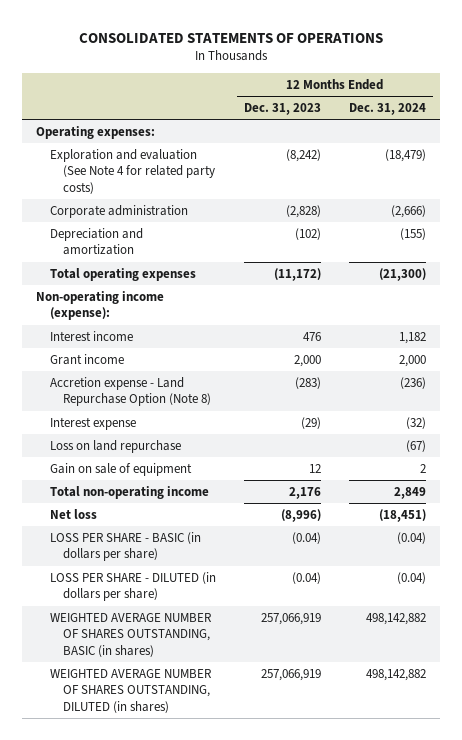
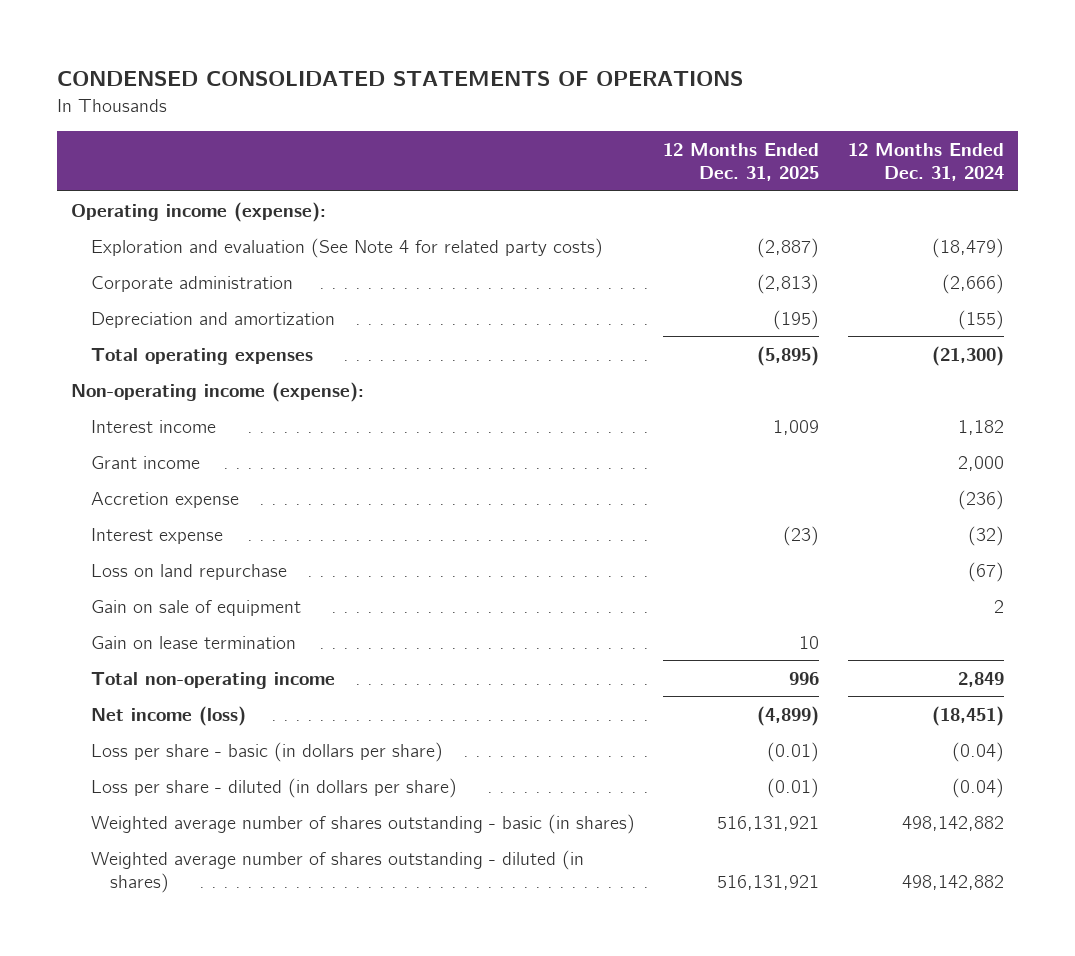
- CONSOLIDATED STATEMENTS OF OPERATIONS
+ CONDENSED CONSOLIDATED STATEMENTS OF OPERATIONS
- | 12 Months Ended Dec. 31, 2023 | 12 Months Ended Dec. 31, 2024
+ | 12 Months Ended Dec. 31, 2025 | 12 Months Ended Dec. 31, 2024
- Operating expenses:
+ Operating income (expense):
- Accretion expense - Land Repurchase Option (Note 8) | (283) | (236)
+ Accretion expense | | (236)
+ Gain on lease termination | 10 |
- Net loss | (8,996) | (18,451)
- LOSS PER SHARE - BASIC (in dollars per share) | (0.04) | (0.04)
- LOSS PER SHARE - DILUTED (in dollars per share) | (0.04) | (0.04)
- WEIGHTED AVERAGE NUMBER OF SHARES OUTSTANDING, BASIC (in shares) | 257,066,919 | 498,142,882
- WEIGHTED AVERAGE NUMBER OF SHARES OUTSTANDING, DILUTED (in shares) | 257,066,919 | 498,142,882
+ Net income (loss) | (4,899) | (18,451)
+ Loss per share - basic (in dollars per share) | (0.01) | (0.04)
+ Loss per share - diluted (in dollars per share) | (0.01) | (0.04)
+ Weighted average number of shares outstanding - basic (in shares) | 516,131,921 | 498,142,882
+ Weighted average number of shares outstanding - diluted (in shares) | 516,131,921 | 498,142,882

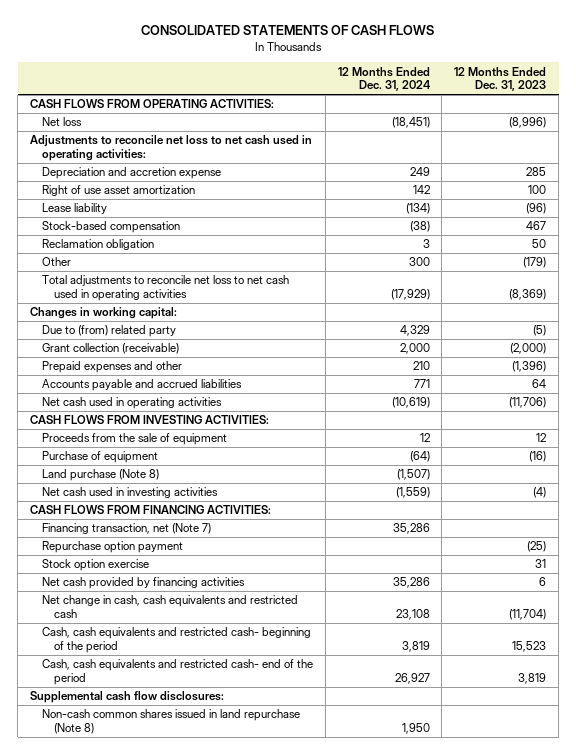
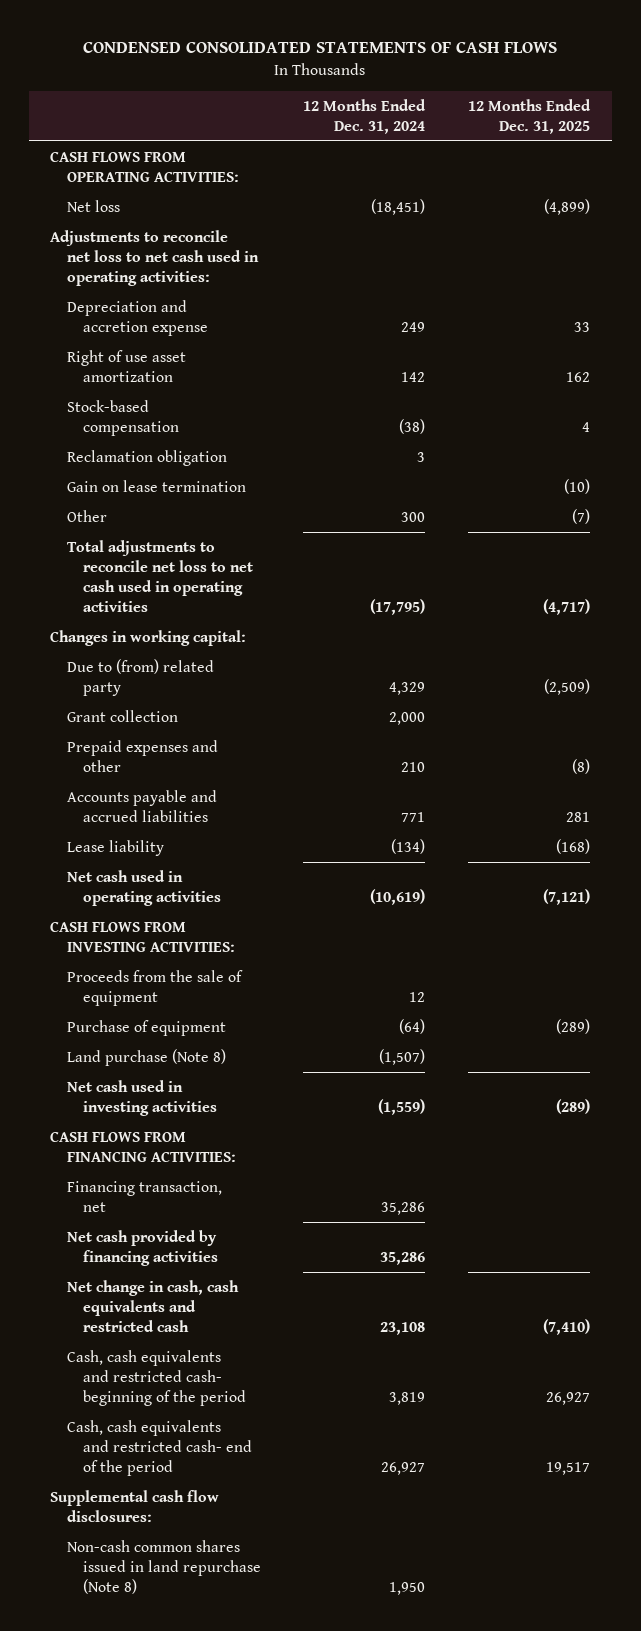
- CONSOLIDATED STATEMENTS OF CASH FLOWS
+ CONDENSED CONSOLIDATED STATEMENTS OF CASH FLOWS
- | 12 Months Ended Dec. 31, 2024 | 12 Months Ended Dec. 31, 2023
+ | 12 Months Ended Dec. 31, 2024 | 12 Months Ended Dec. 31, 2025
+ Gain on lease termination | | (10)
- Total adjustments to reconcile net loss to net cash used in operating activities | (17,929) | (8,369)
+ Total adjustments to reconcile net loss to net cash used in operating activities | (17,795) | (4,717)
- Grant collection (receivable) | 2,000 | (2,000)
+ Grant collection | 2,000 |
moved down: Lease liability | (134) | (168)
- Financing transaction, net (Note 7) | 35,286 |
- Repurchase option payment | | (25)
- Stock option exercise | | 31
+ Financing transaction, net | 35,286 |

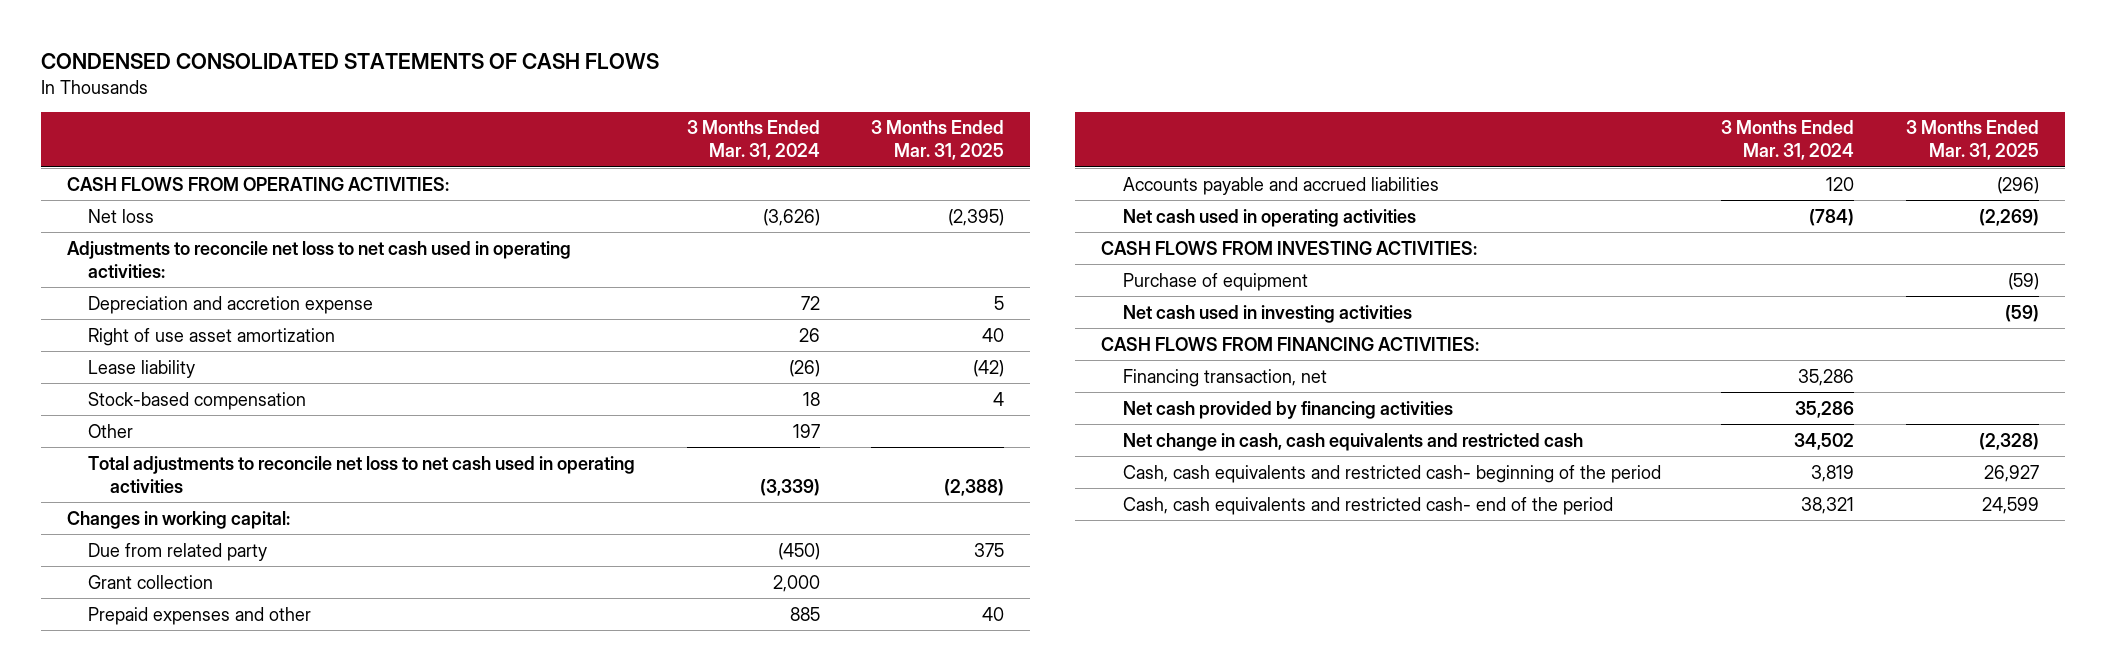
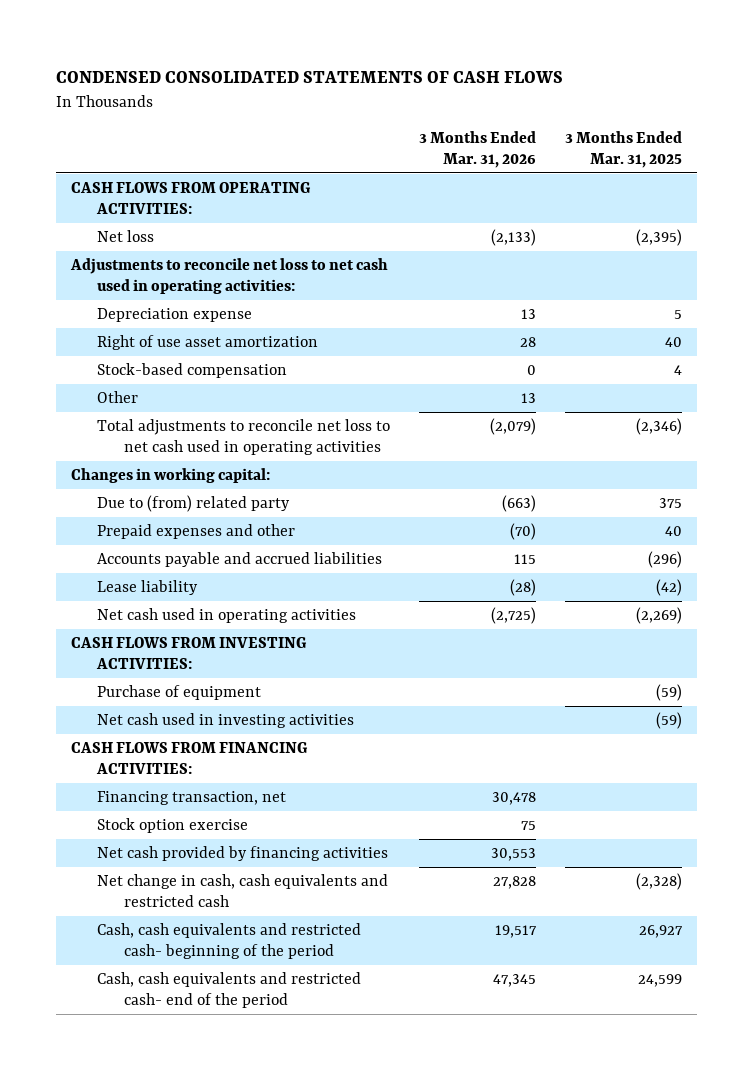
- | 3 Months Ended Mar. 31, 2024 | 3 Months Ended Mar. 31, 2025
+ | 3 Months Ended Mar. 31, 2026 | 3 Months Ended Mar. 31, 2025
- Depreciation and accretion expense | 72 | 5
+ Depreciation expense | 13 | 5
- Total adjustments to reconcile net loss to net cash used in operating activities | (3,339) | (2,388)
+ Total adjustments to reconcile net loss to net cash used in operating activities | (2,079) | (2,346)
- Due from related party | (450) | 375
- Grant collection | 2,000 |
+ Due to (from) related party | (663) | 375
moved down: Lease liability | (28) | (42)
+ Stock option exercise | 75 |

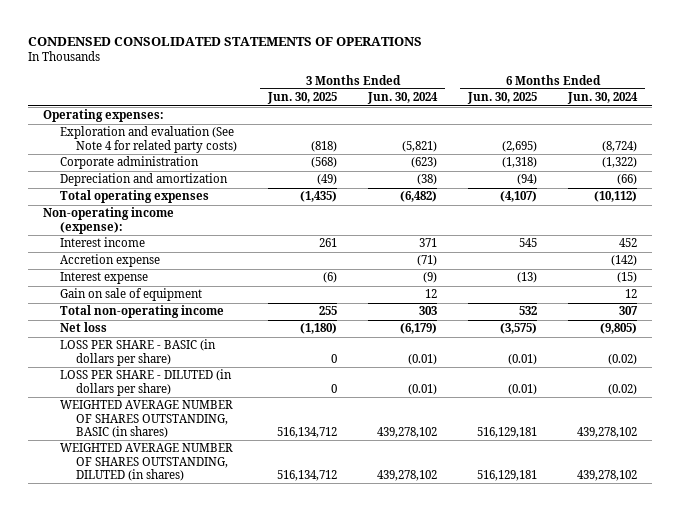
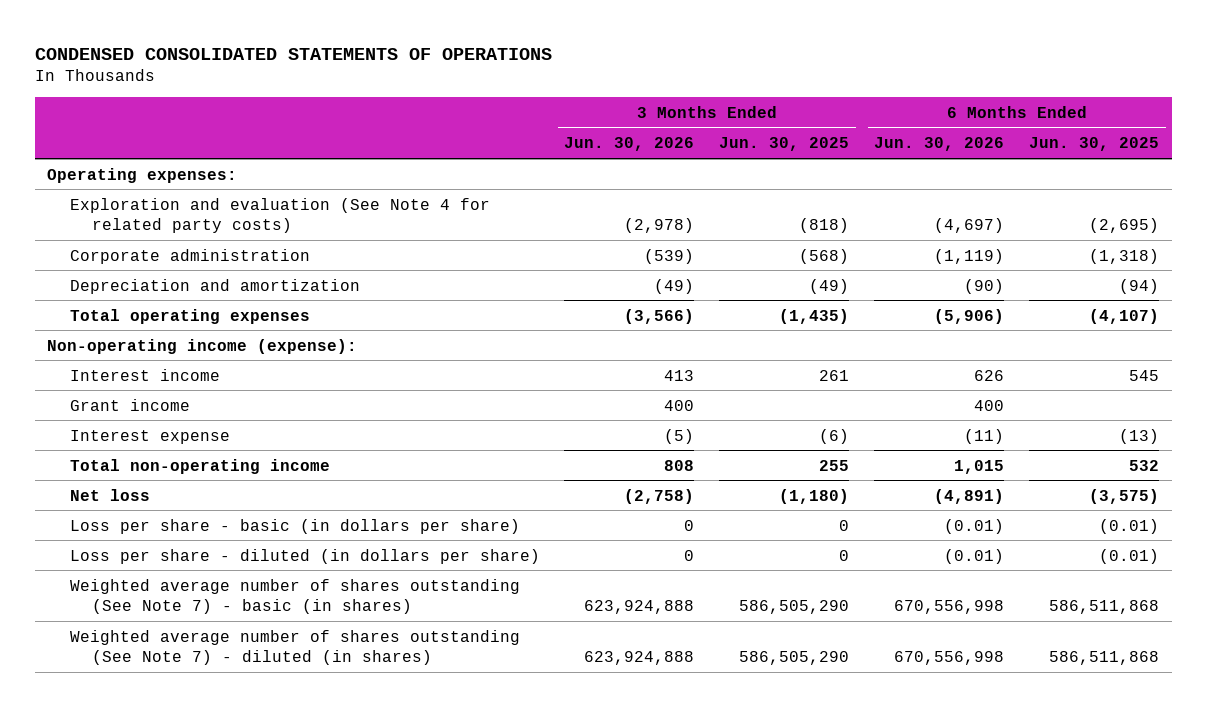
- | 3 Months Ended Jun. 30, 2025 | 3 Months Ended Jun. 30, 2024 | 6 Months Ended Jun. 30, 2025 | 6 Months Ended Jun. 30, 2024
+ | 3 Months Ended Jun. 30, 2026 | 3 Months Ended Jun. 30, 2025 | 6 Months Ended Jun. 30, 2026 | 6 Months Ended Jun. 30, 2025
- Accretion expense | | (71) | | (142)
+ Grant income | 400 | | 400 |
- Gain on sale of equipment | | 12 | | 12
- LOSS PER SHARE - BASIC (in dollars per share) | 0 | (0.01) | (0.01) | (0.02)
- LOSS PER SHARE - DILUTED (in dollars per share) | 0 | (0.01) | (0.01) | (0.02)
- WEIGHTED AVERAGE NUMBER OF SHARES OUTSTANDING, BASIC (in shares) | 516,134,712 | 439,278,102 | 516,129,181 | 439,278,102
- WEIGHTED AVERAGE NUMBER OF SHARES OUTSTANDING, DILUTED (in shares) | 516,134,712 | 439,278,102 | 516,129,181 | 439,278,102
+ Loss per share - basic (in dollars per share) | 0 | 0 | (0.01) | (0.01)
+ Loss per share - diluted (in dollars per share) | 0 | 0 | (0.01) | (0.01)
+ Weighted average number of shares outstanding (See Note 7) - basic (in shares) | 623,924,888 | 586,505,290 | 670,556,998 | 586,511,868
+ Weighted average number of shares outstanding (See Note 7) - diluted (in shares) | 623,924,888 | 586,505,290 | 670,556,998 | 586,511,868

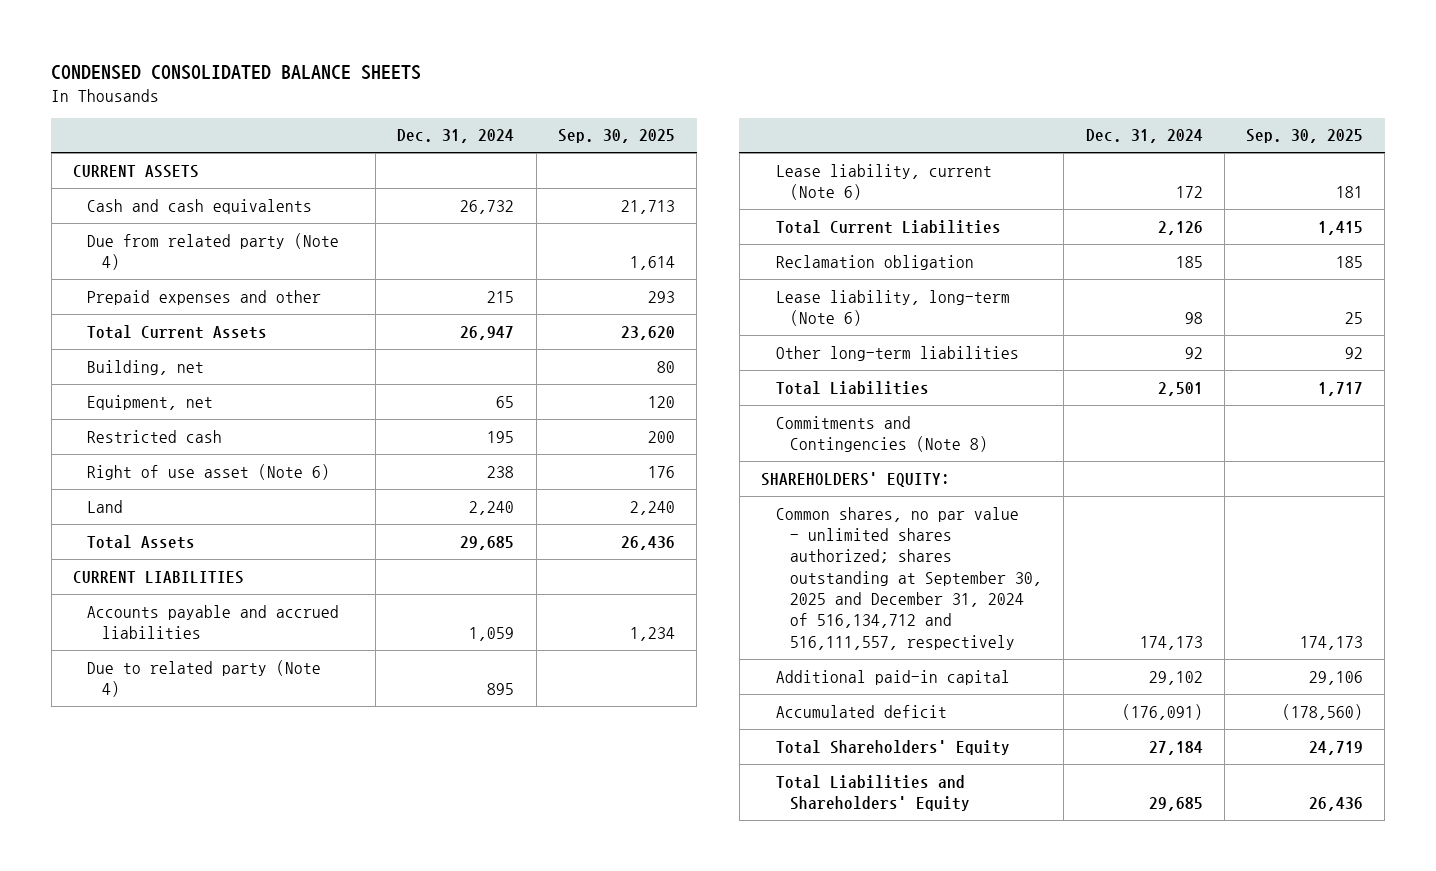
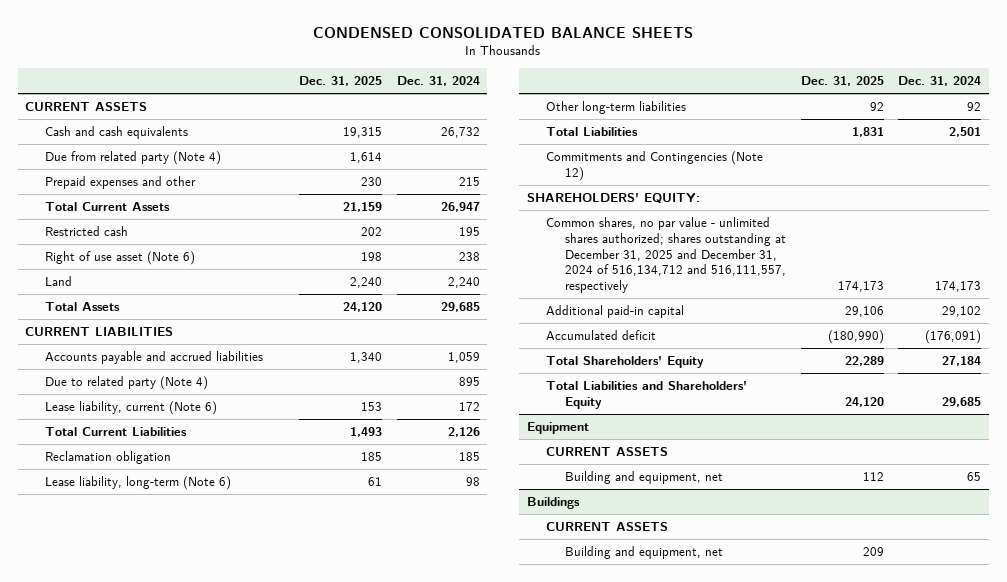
- | Dec. 31, 2024 | Sep. 30, 2025
+ | Dec. 31, 2025 | Dec. 31, 2024
- Building, net | | 80
- Equipment, net | 65 | 120
- Commitments and Contingencies (Note 8)
+ Commitments and Contingencies (Note 12)
- Common shares, no par value - unlimited shares authorized; shares outstanding at September 30, 2025 and December 31, 2024 of 516,134,712 and 516,111,557, respectively | 174,173 | 174,173
+ Common shares, no par value - unlimited shares authorized; shares outstanding at December 31, 2025 and December 31, 2024 of 516,134,712 and 516,111,557, respectively | 174,173 | 174,173
+ Equipment
+ CURRENT ASSETS
+ Building and equipment, net | 112 | 65
+ Buildings
+ CURRENT ASSETS
+ Building and equipment, net | 209 |

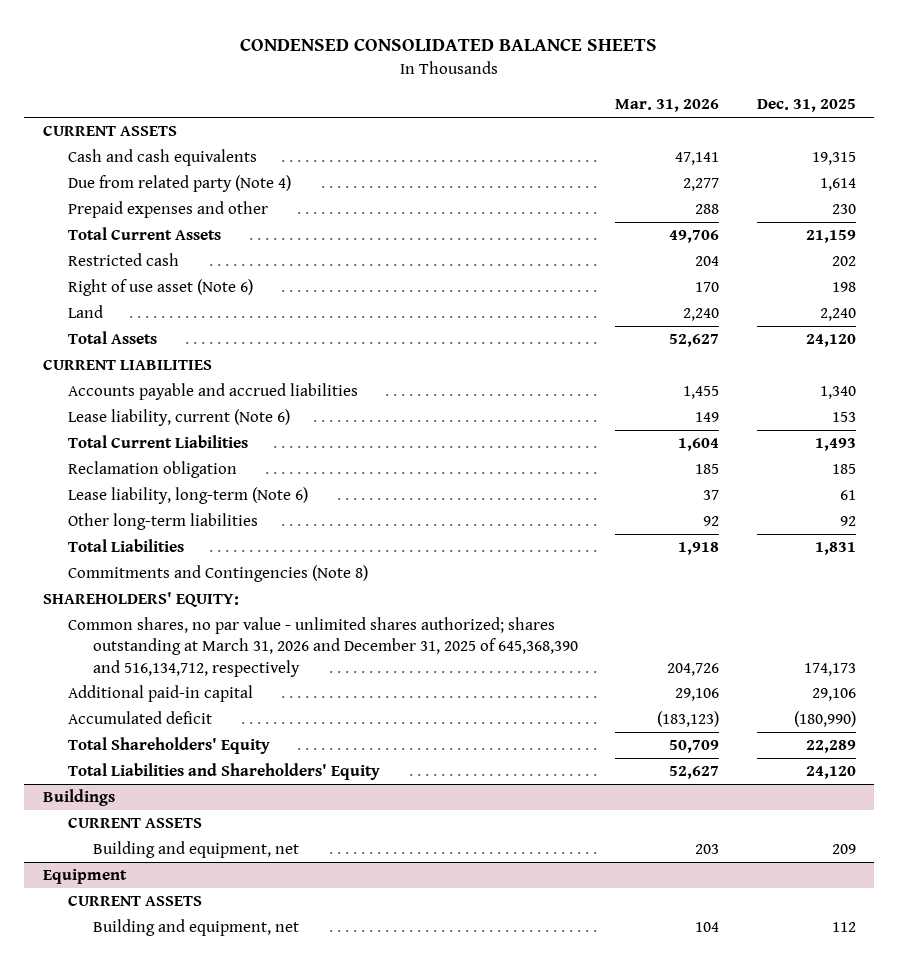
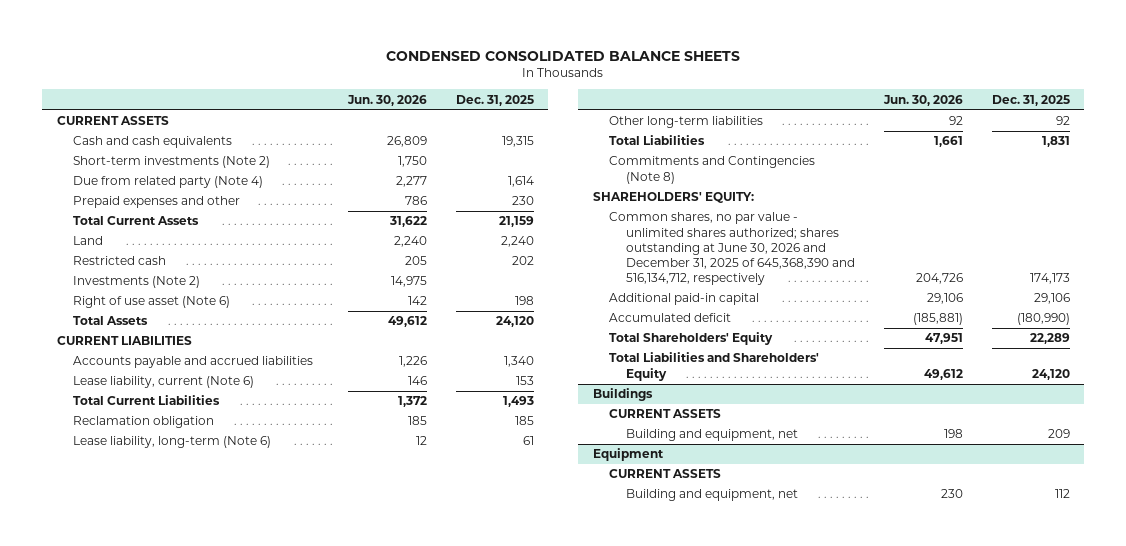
- | Mar. 31, 2026 | Dec. 31, 2025
+ | Jun. 30, 2026 | Dec. 31, 2025
+ Short-term investments (Note 2) | 1,750 |
moved up: Land | 2,240 | 2,240
+ Investments (Note 2) | 14,975 |
- Common shares, no par value - unlimited shares authorized; shares outstanding at March 31, 2026 and December 31, 2025 of 645,368,390 and 516,134,712, respectively | 204,726 | 174,173
+ Common shares, no par value - unlimited shares authorized; shares outstanding at June 30, 2026 and December 31, 2025 of 645,368,390 and 516,134,712, respectively | 204,726 | 174,173

